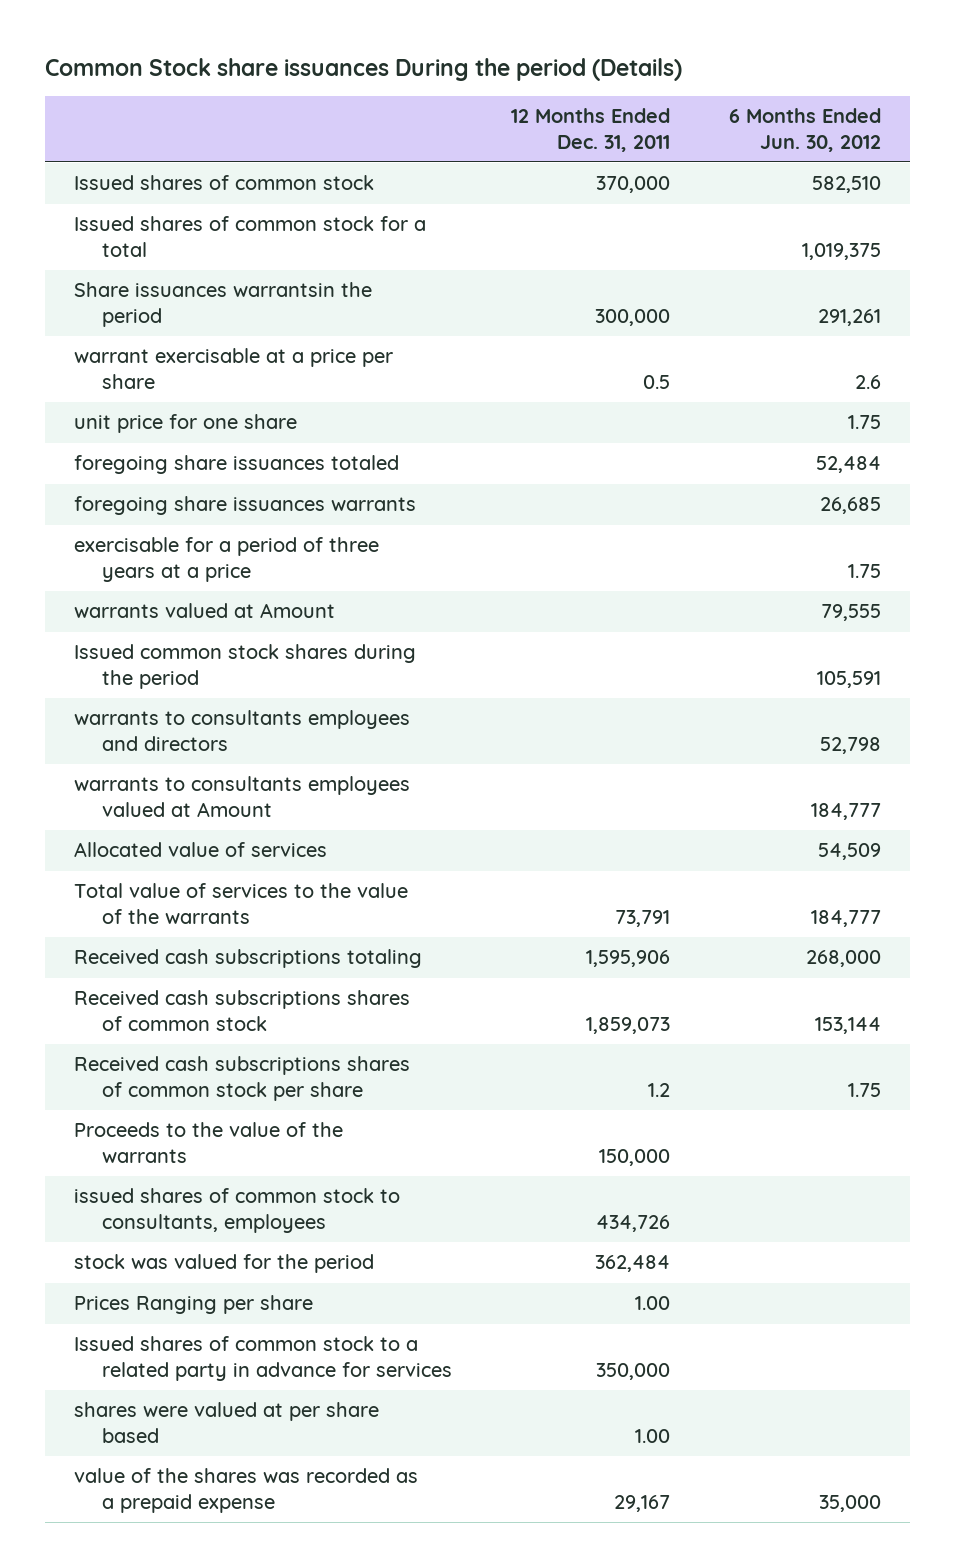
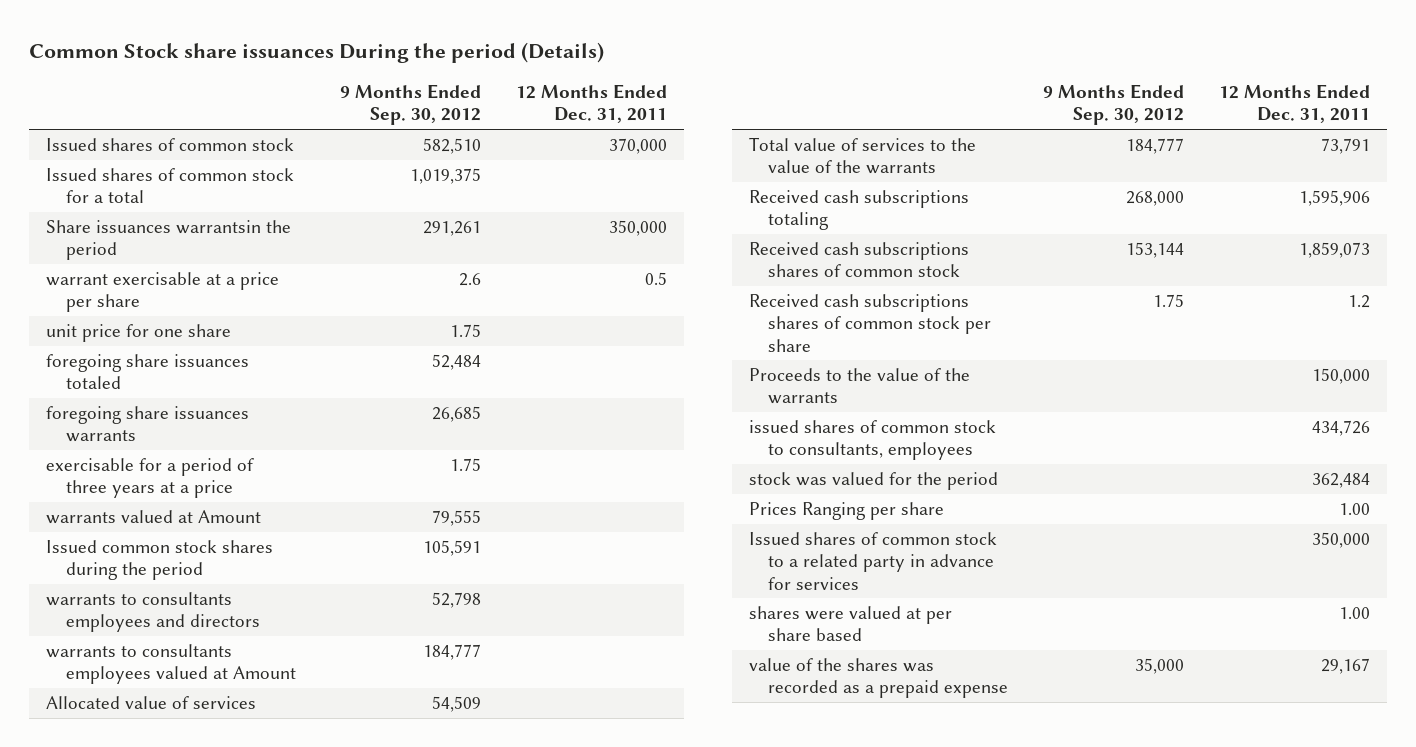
- | 12 Months Ended Dec. 31, 2011 | 6 Months Ended Jun. 30, 2012
+ | 9 Months Ended Sep. 30, 2012 | 12 Months Ended Dec. 31, 2011
- Share issuances warrantsin the period | 300,000 | 291,261
+ Share issuances warrantsin the period | 291,261 | 350,000

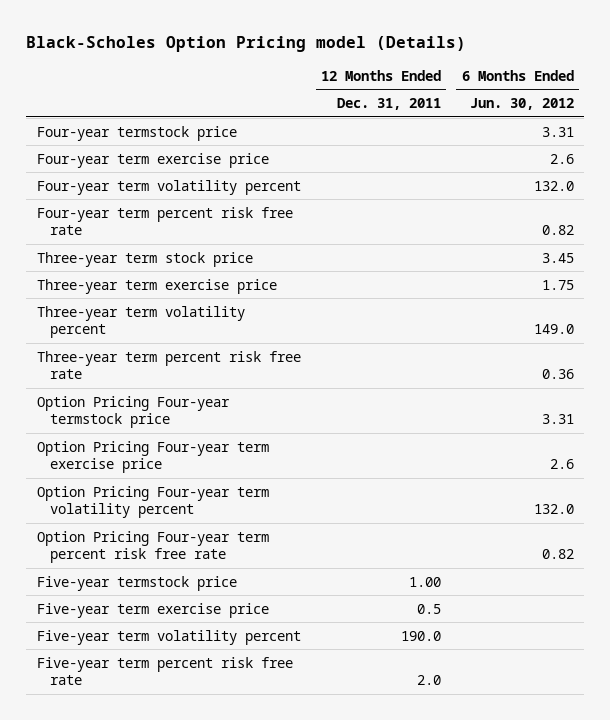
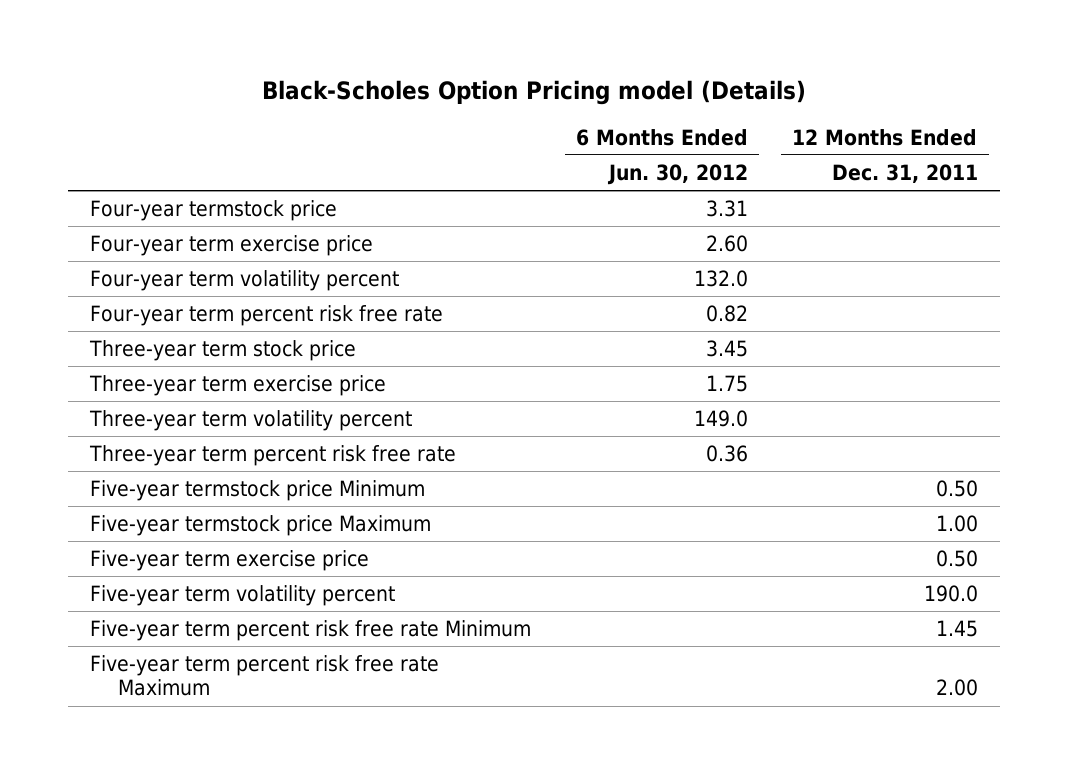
- | 12 Months Ended Dec. 31, 2011 | 6 Months Ended Jun. 30, 2012
+ | 6 Months Ended Jun. 30, 2012 | 12 Months Ended Dec. 31, 2011
- Four-year term exercise price | | 2.6
+ Four-year term exercise price | 2.60 |
- Option Pricing Four-year termstock price | | 3.31
- Option Pricing Four-year term exercise price | | 2.6
- Option Pricing Four-year term volatility percent | | 132.0
- Option Pricing Four-year term percent risk free rate | | 0.82
- Five-year termstock price | 1.00 |
- Five-year term exercise price | 0.5 |
+ Five-year termstock price Minimum | | 0.50
+ Five-year termstock price Maximum | | 1.00
+ Five-year term exercise price | | 0.50
- Five-year term percent risk free rate | 2.0 |
+ Five-year term percent risk free rate Minimum | | 1.45
+ Five-year term percent risk free rate Maximum | | 2.00

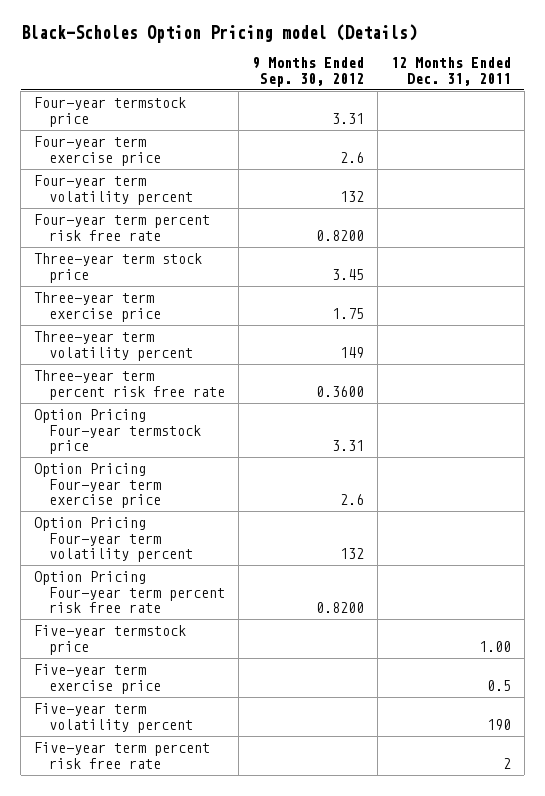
- | 6 Months Ended Jun. 30, 2012 | 12 Months Ended Dec. 31, 2011
+ | 9 Months Ended Sep. 30, 2012 | 12 Months Ended Dec. 31, 2011
- Five-year termstock price Minimum | | 0.50
- Five-year termstock price Maximum | | 1.00
- Five-year term exercise price | | 0.50
- Five-year term volatility percent | | 190.0
- Five-year term percent risk free rate Minimum | | 1.45
- Five-year term percent risk free rate Maximum | | 2.00
+ Option Pricing Four-year termstock price | 3.31 |
+ Option Pricing Four-year term exercise price | 2.6 |
+ Option Pricing Four-year term volatility percent | 132 |
+ Option Pricing Four-year term percent risk free rate | 0.8200 |
+ Five-year termstock price | | 1.00
+ Five-year term exercise price | | 0.5
+ Five-year term volatility percent | | 190
+ Five-year term percent risk free rate | | 2

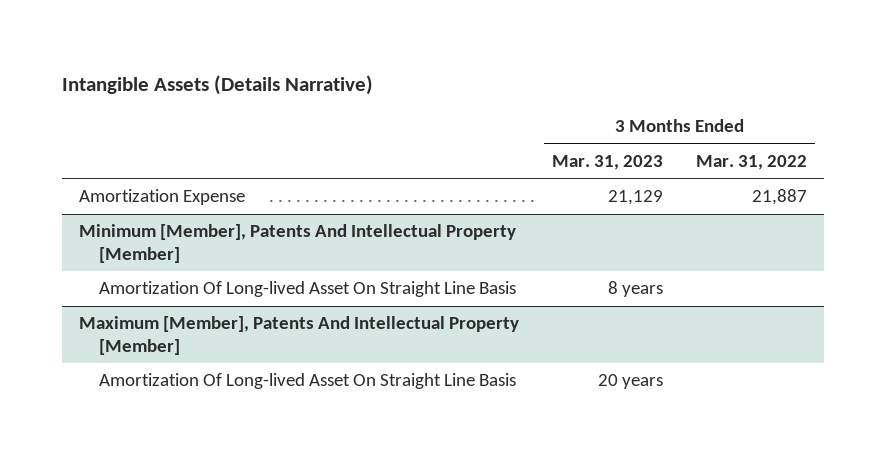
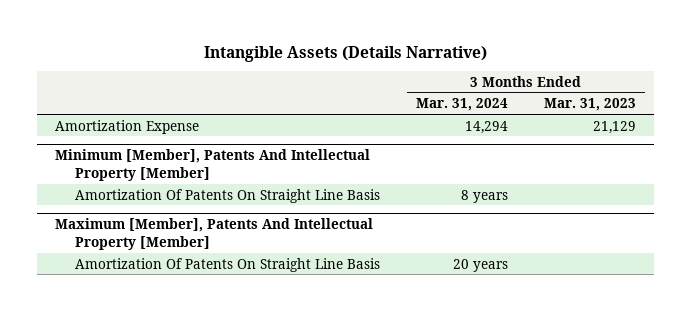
- | 3 Months Ended Mar. 31, 2023 | 3 Months Ended Mar. 31, 2022
+ | 3 Months Ended Mar. 31, 2024 | 3 Months Ended Mar. 31, 2023
@ Minimum [Member], Patents And Intellectual Property [Member]
- Amortization Of Long-lived Asset On Straight Line Basis | 8 years |
+ Amortization Of Patents On Straight Line Basis | 8 years |
@ Maximum [Member], Patents And Intellectual Property [Member]
- Amortization Of Long-lived Asset On Straight Line Basis | 20 years |
+ Amortization Of Patents On Straight Line Basis | 20 years |

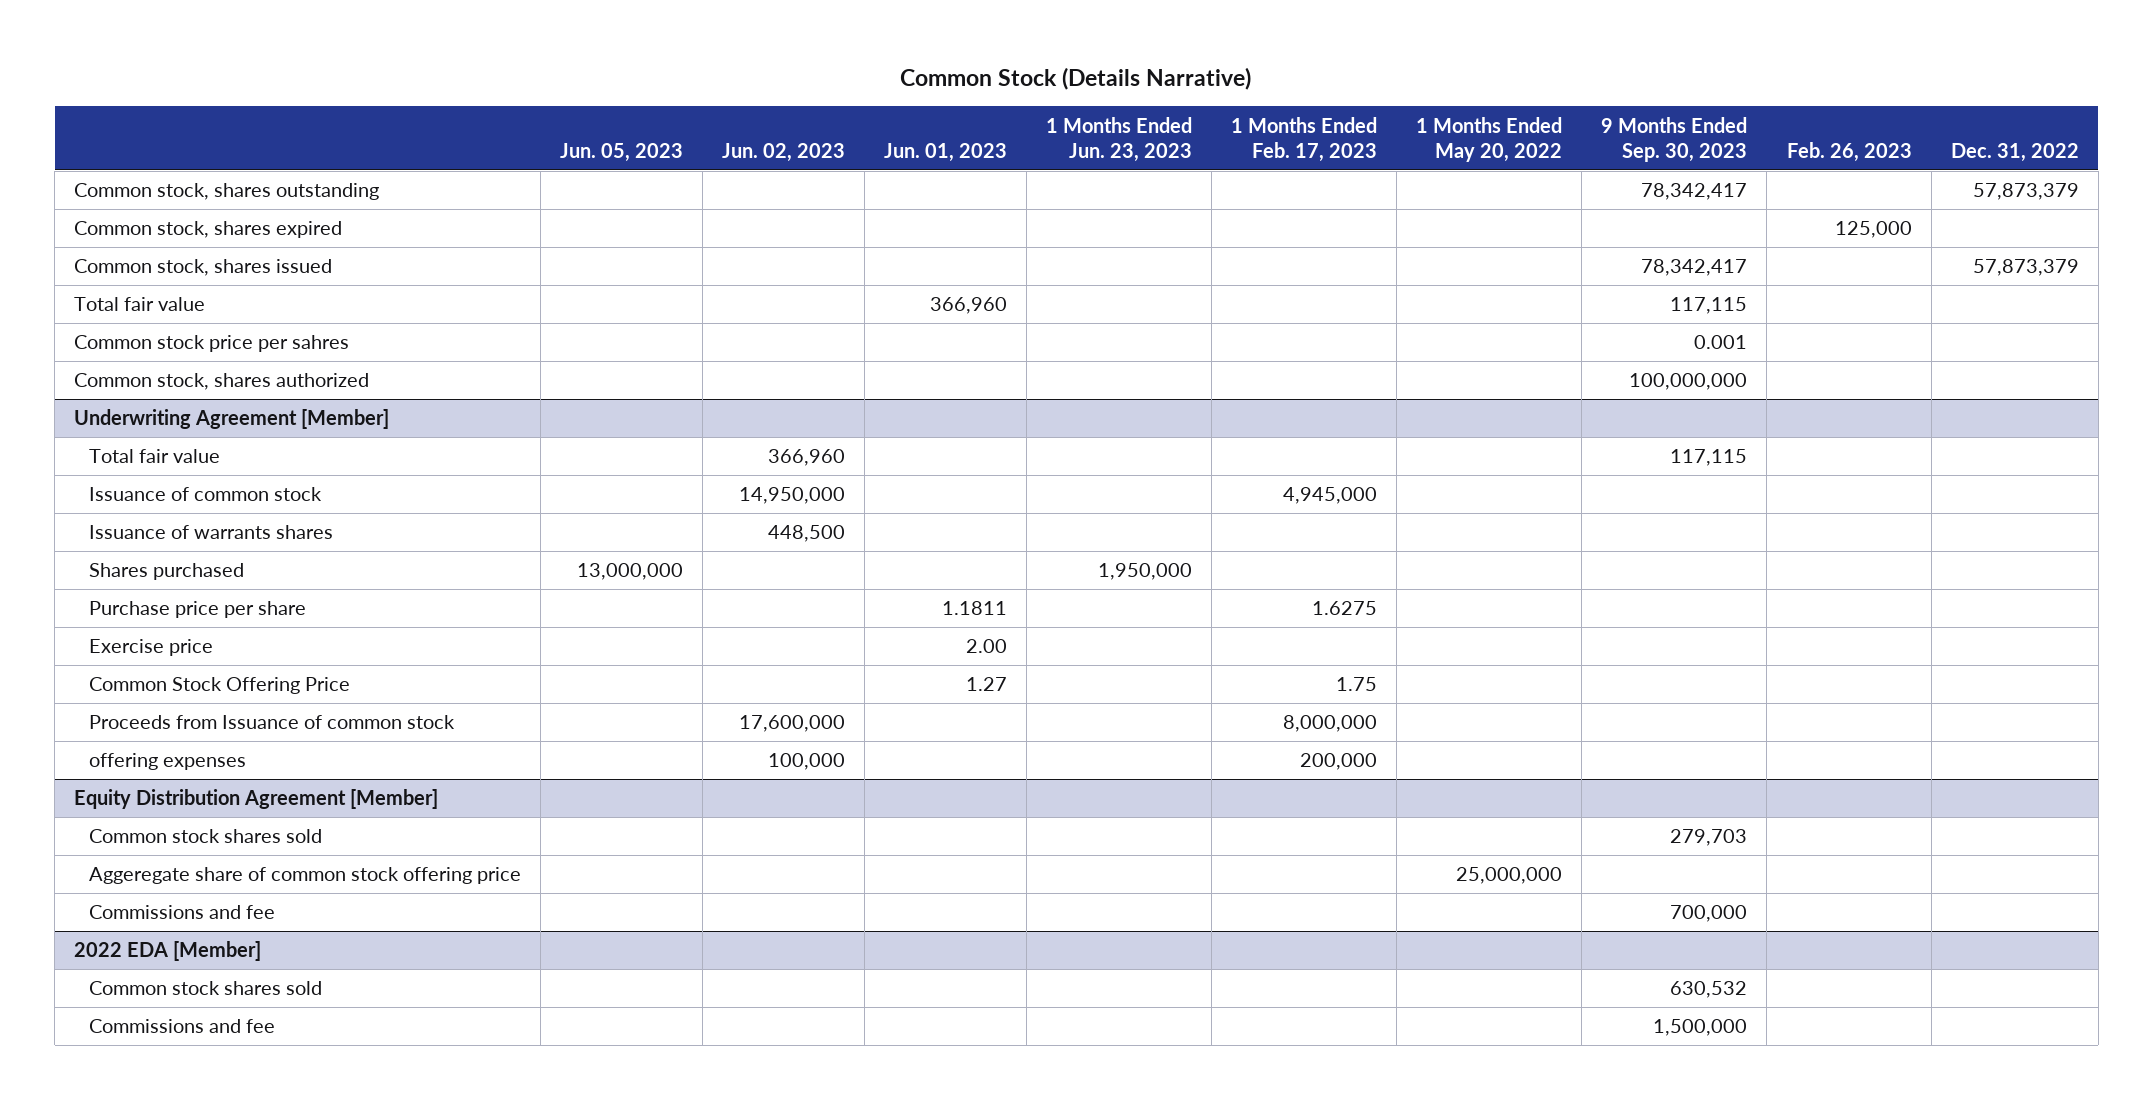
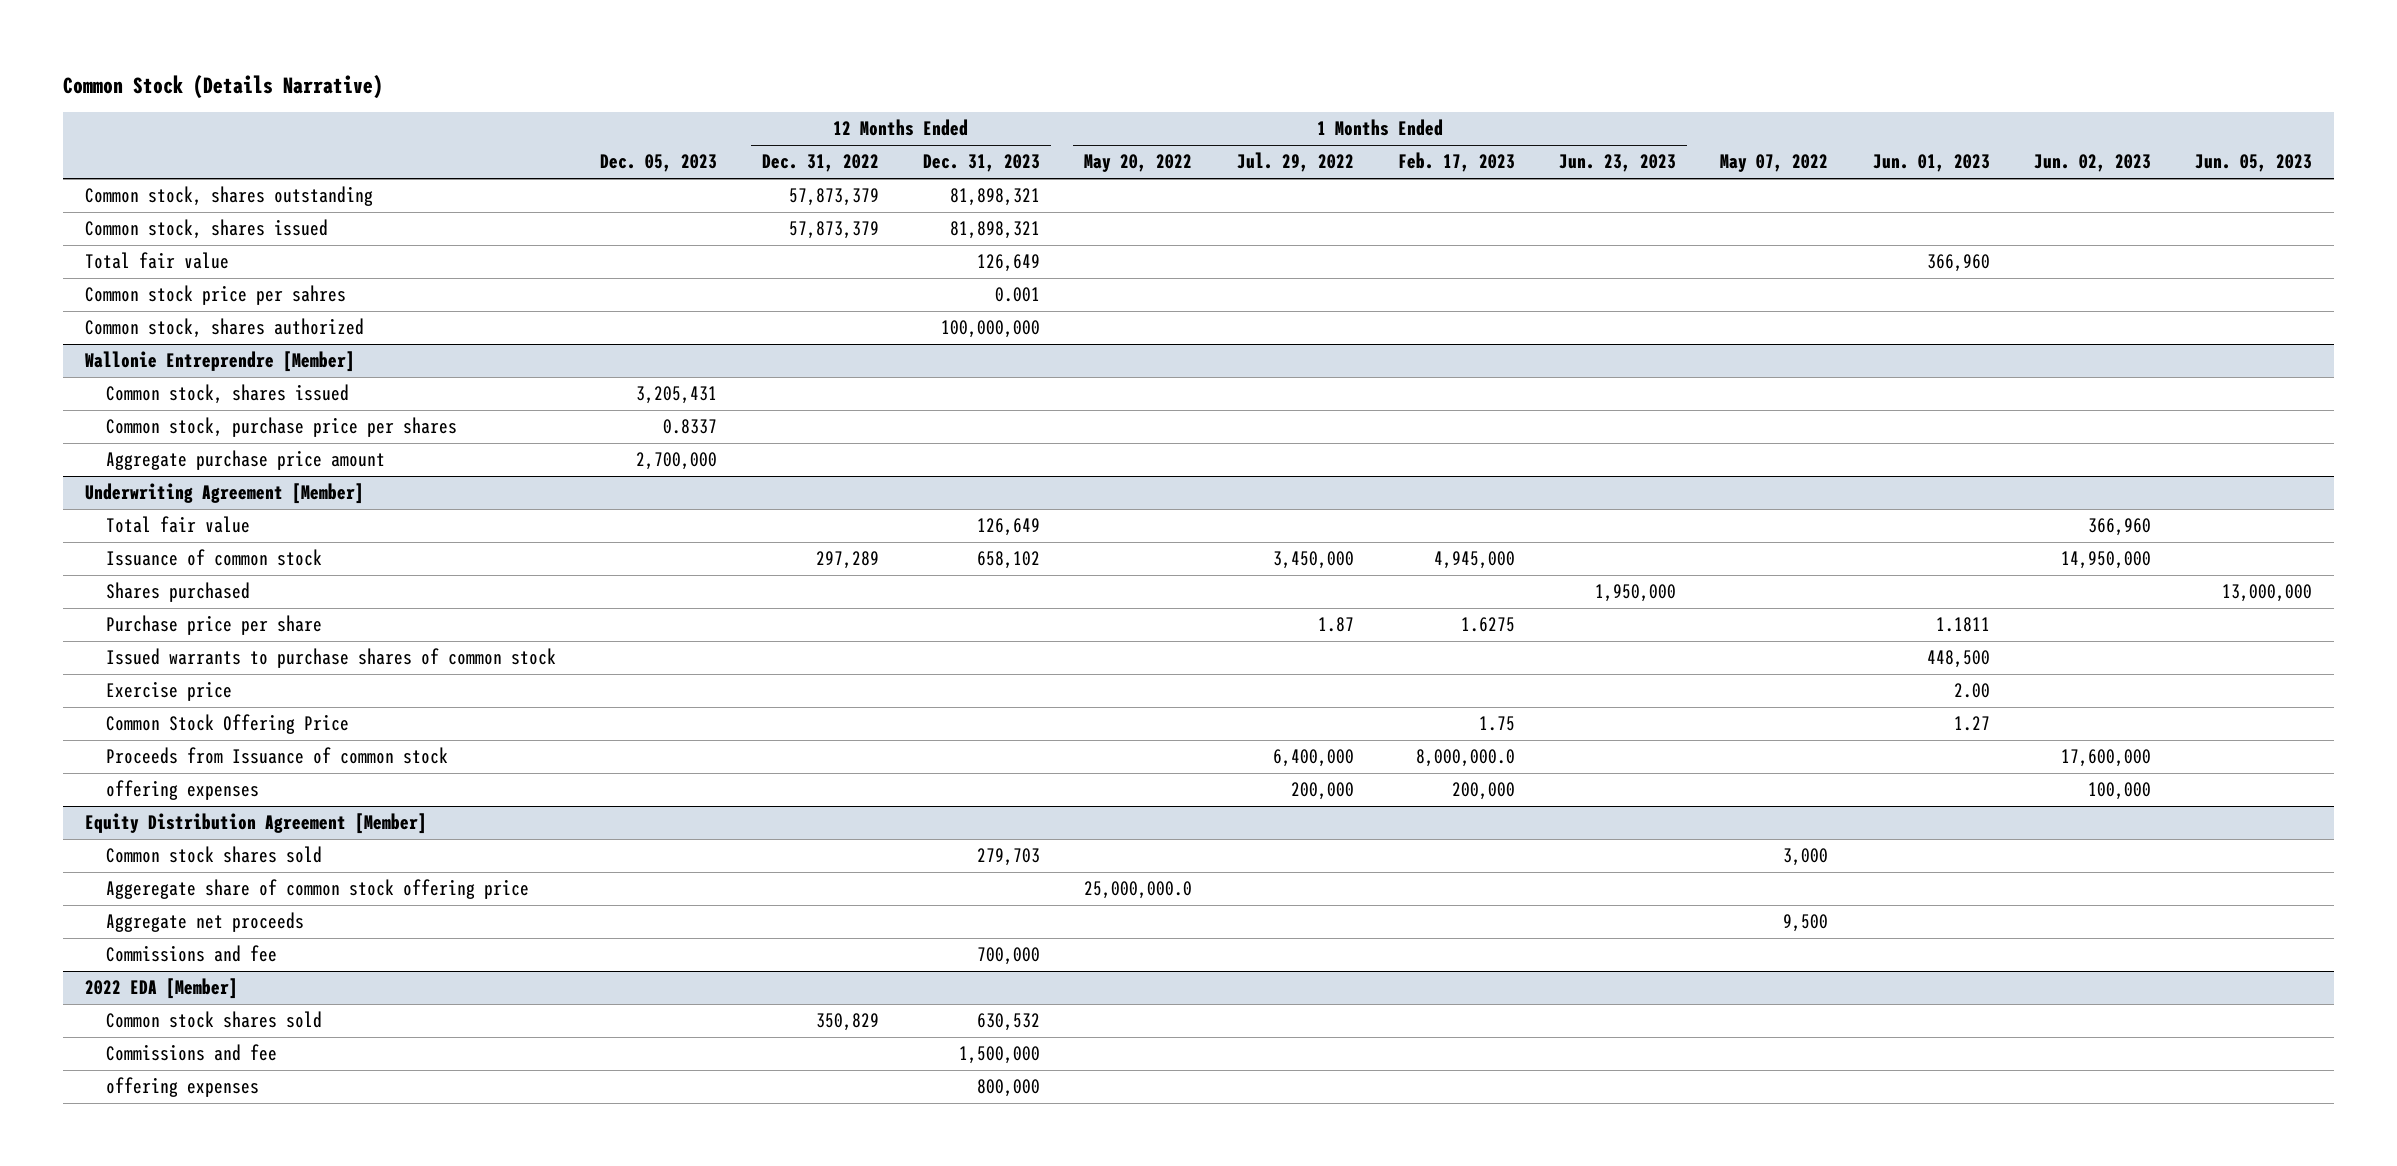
- | Jun. 05, 2023 | Jun. 02, 2023 | Jun. 01, 2023 | 1 Months Ended Jun. 23, 2023 | 1 Months Ended Feb. 17, 2023 | 1 Months Ended May 20, 2022 | 9 Months Ended Sep. 30, 2023 | Feb. 26, 2023 | Dec. 31, 2022
+ | Dec. 05, 2023 | 12 Months Ended Dec. 31, 2022 | 12 Months Ended Dec. 31, 2023 | 1 Months Ended May 20, 2022 | 1 Months Ended Jul. 29, 2022 | 1 Months Ended Feb. 17, 2023 | 1 Months Ended Jun. 23, 2023 | May 07, 2022 | Jun. 01, 2023 | Jun. 02, 2023 | Jun. 05, 2023
- Common stock, shares expired | | | | | | | | 125,000 |
+ Wallonie Entreprendre [Member]
+ Common stock, shares issued | 3,205,431 | | | | | | | | | |
+ Common stock, purchase price per shares | 0.8337 | | | | | | | | | |
+ Aggregate purchase price amount | 2,700,000 | | | | | | | | | |
@ Underwriting Agreement [Member]
- Issuance of warrants shares | | 448,500 | | | | | | |
+ Issued warrants to purchase shares of common stock | | | | | | | | | 448,500 | |
- Proceeds from Issuance of common stock | | 17,600,000 | | | 8,000,000 | | | |
+ Proceeds from Issuance of common stock | | | | | 6,400,000 | 8,000,000.0 | | | | 17,600,000 |
@ Equity Distribution Agreement [Member]
- Aggeregate share of common stock offering price | | | | | | 25,000,000 | | |
+ Aggeregate share of common stock offering price | | | | 25,000,000.0 | | | | | | |
+ Aggregate net proceeds | | | | | | | | 9,500 | | |
@ 2022 EDA [Member]
+ offering expenses | | | 800,000 | | | | | | | |

